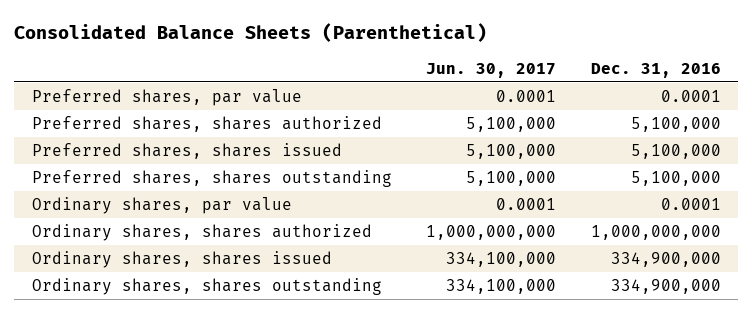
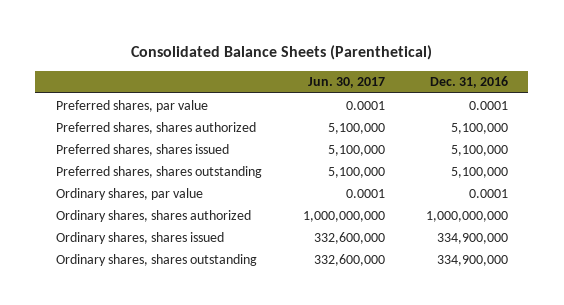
- Ordinary shares, shares issued | 334,100,000 | 334,900,000
- Ordinary shares, shares outstanding | 334,100,000 | 334,900,000
+ Ordinary shares, shares issued | 332,600,000 | 334,900,000
+ Ordinary shares, shares outstanding | 332,600,000 | 334,900,000

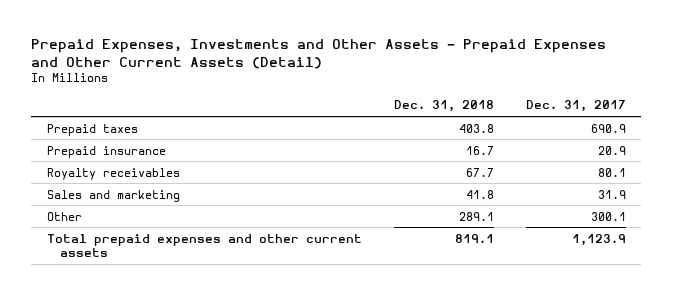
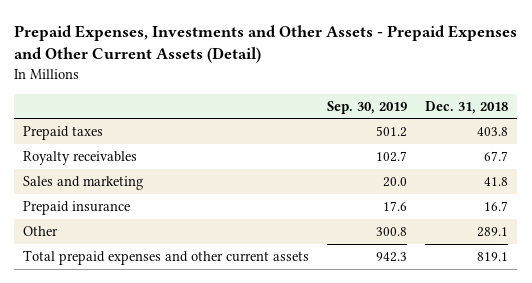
- | Dec. 31, 2018 | Dec. 31, 2017
+ | Sep. 30, 2019 | Dec. 31, 2018
moved down: Prepaid insurance | 17.6 | 16.7

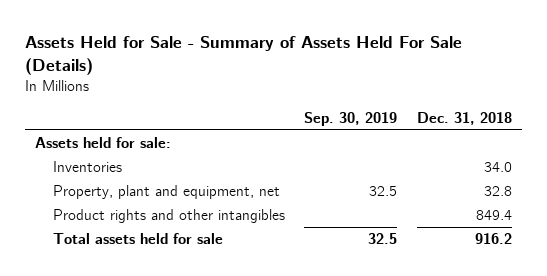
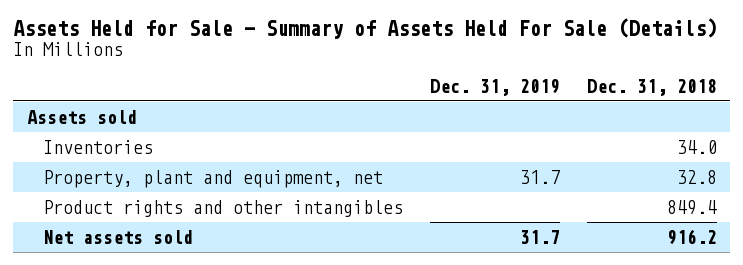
- | Sep. 30, 2019 | Dec. 31, 2018
+ | Dec. 31, 2019 | Dec. 31, 2018
- Assets held for sale:
+ Assets sold
- Total assets held for sale | 32.5 | 916.2
+ Net assets sold | 31.7 | 916.2

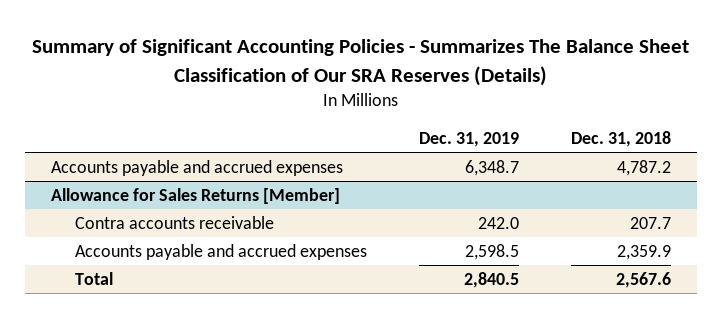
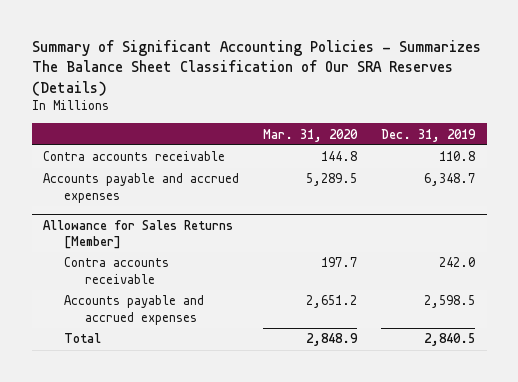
- | Dec. 31, 2019 | Dec. 31, 2018
+ | Mar. 31, 2020 | Dec. 31, 2019
+ Contra accounts receivable | 144.8 | 110.8

